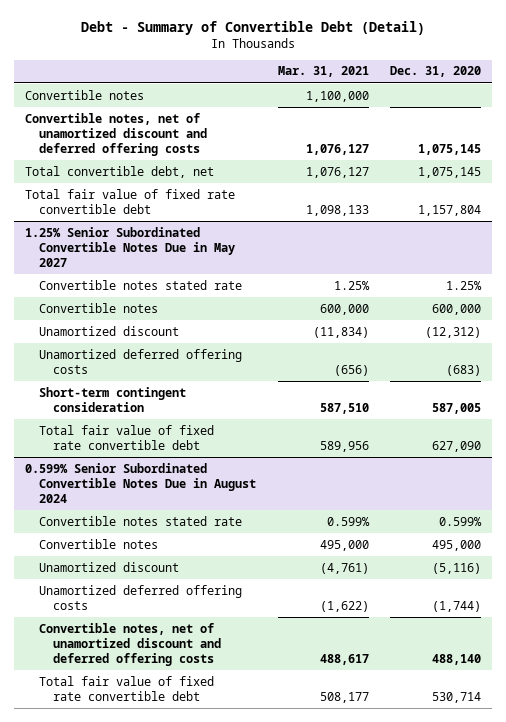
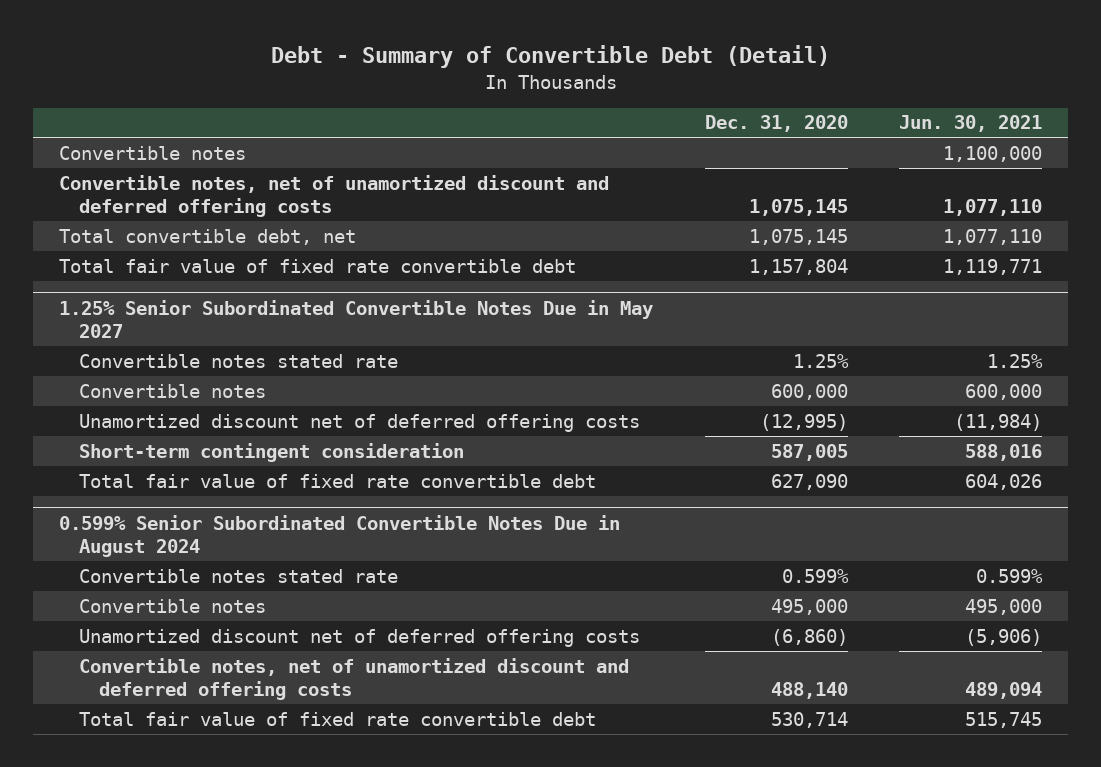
- | Mar. 31, 2021 | Dec. 31, 2020
+ | Dec. 31, 2020 | Jun. 30, 2021
@ 1.25% Senior Subordinated Convertible Notes Due in May 2027
- Unamortized discount | (11,834) | (12,312)
- Unamortized deferred offering costs | (656) | (683)
+ Unamortized discount net of deferred offering costs | (12,995) | (11,984)
@ 0.599% Senior Subordinated Convertible Notes Due in August 2024
- Unamortized discount | (4,761) | (5,116)
- Unamortized deferred offering costs | (1,622) | (1,744)
+ Unamortized discount net of deferred offering costs | (6,860) | (5,906)

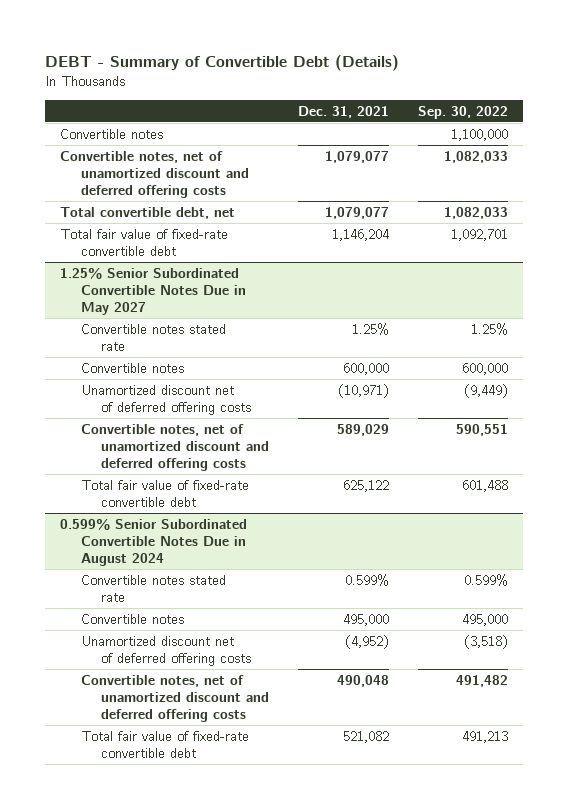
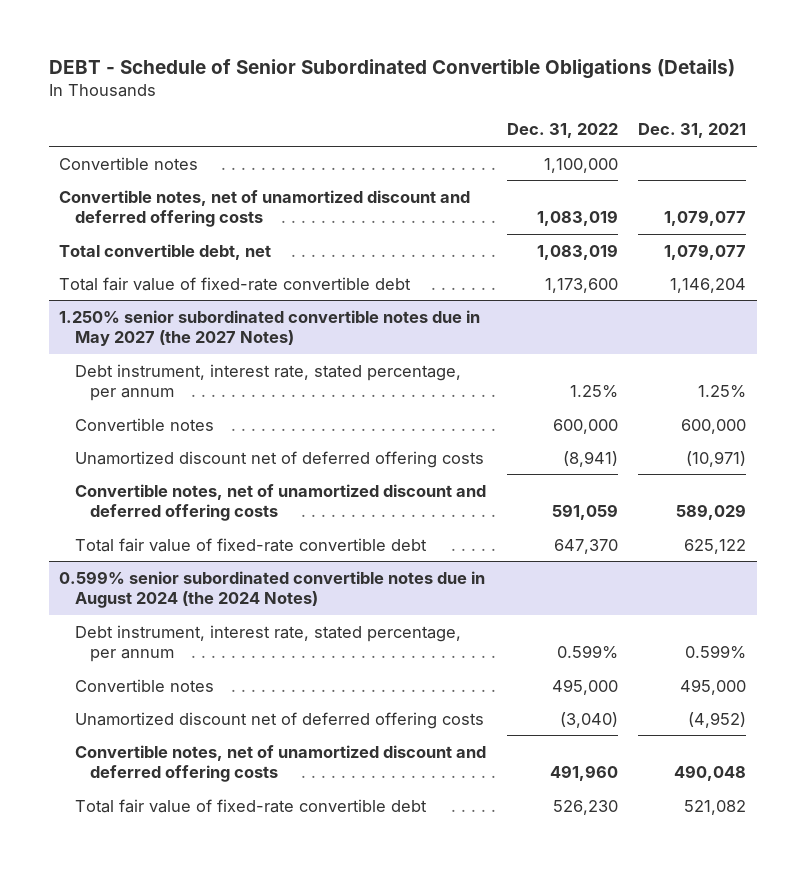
- DEBT - Summary of Convertible Debt (Details)
+ DEBT - Schedule of Senior Subordinated Convertible Obligations (Details)
- | Dec. 31, 2021 | Sep. 30, 2022
+ | Dec. 31, 2022 | Dec. 31, 2021
- 1.25% Senior Subordinated Convertible Notes Due in May 2027
- Convertible notes stated rate | 1.25% | 1.25%
+ 1.250% senior subordinated convertible notes due in May 2027 (the 2027 Notes)
+ Debt instrument, interest rate, stated percentage, per annum | 1.25% | 1.25%
- 0.599% Senior Subordinated Convertible Notes Due in August 2024
- Convertible notes stated rate | 0.599% | 0.599%
+ 0.599% senior subordinated convertible notes due in August 2024 (the 2024 Notes)
+ Debt instrument, interest rate, stated percentage, per annum | 0.599% | 0.599%

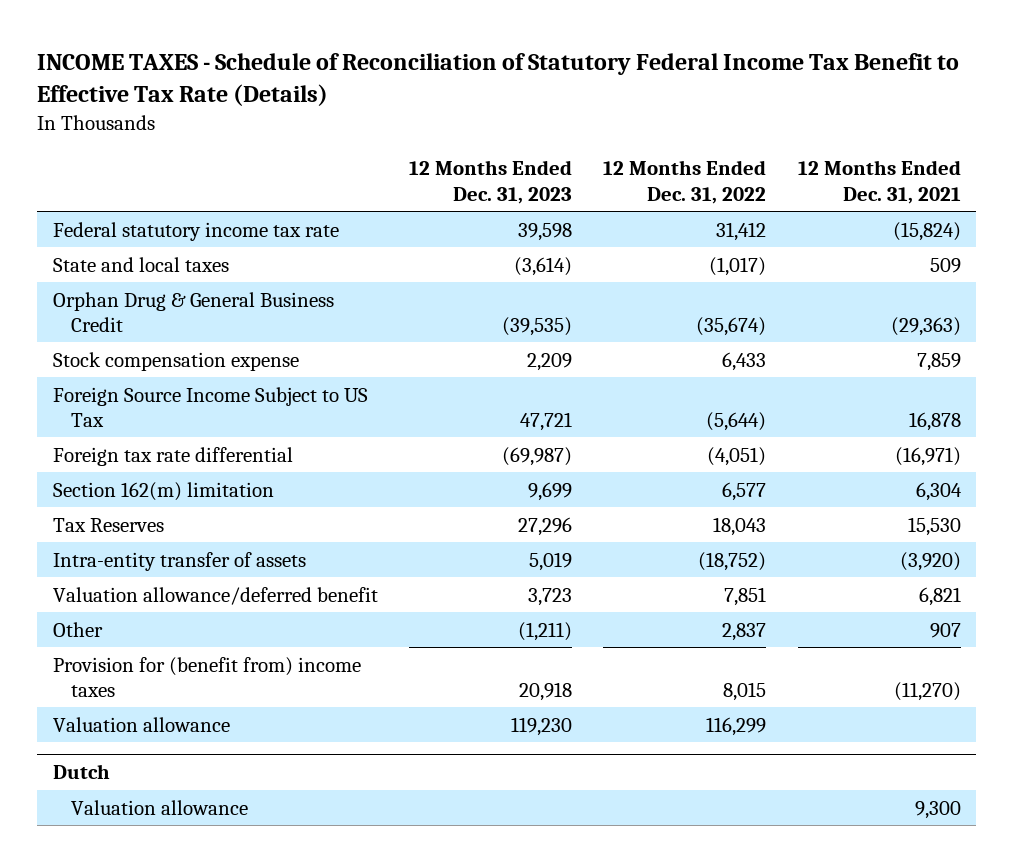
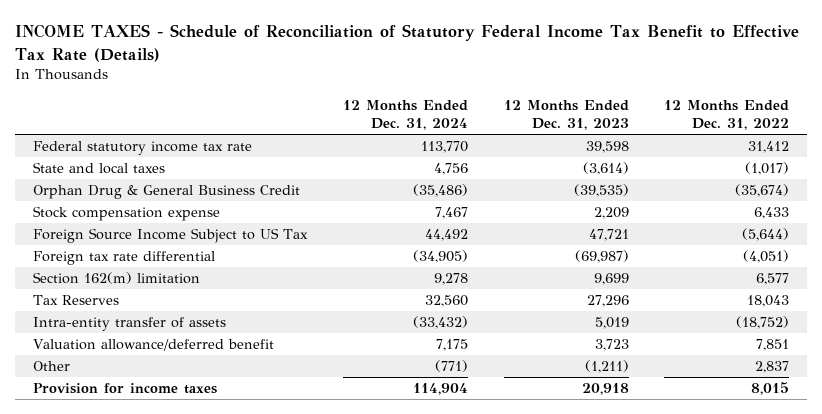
- | 12 Months Ended Dec. 31, 2023 | 12 Months Ended Dec. 31, 2022 | 12 Months Ended Dec. 31, 2021
+ | 12 Months Ended Dec. 31, 2024 | 12 Months Ended Dec. 31, 2023 | 12 Months Ended Dec. 31, 2022
- Provision for (benefit from) income taxes | 20,918 | 8,015 | (11,270)
- Valuation allowance | 119,230 | 116,299 |
- Dutch
- Valuation allowance | | | 9,300
+ Provision for income taxes | 114,904 | 20,918 | 8,015

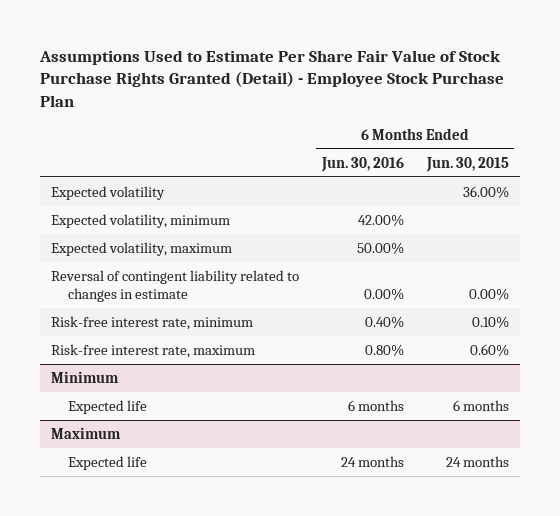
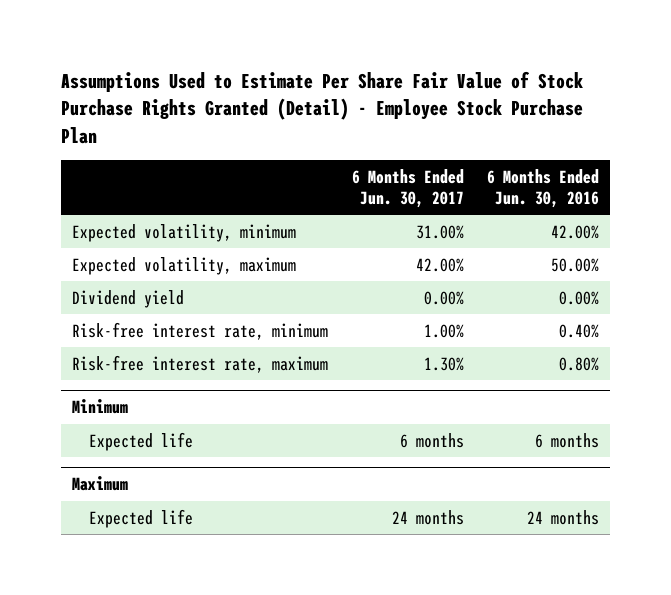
- | 6 Months Ended Jun. 30, 2016 | 6 Months Ended Jun. 30, 2015
+ | 6 Months Ended Jun. 30, 2017 | 6 Months Ended Jun. 30, 2016
- Expected volatility | | 36.00%
- Reversal of contingent liability related to changes in estimate | 0.00% | 0.00%
+ Dividend yield | 0.00% | 0.00%

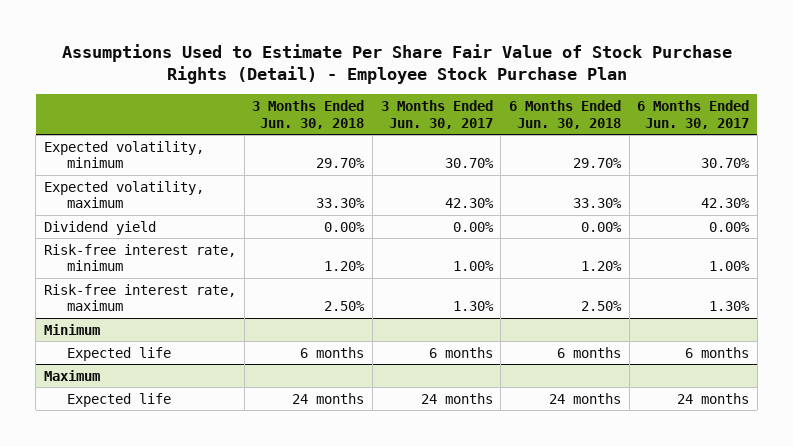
- Assumptions Used to Estimate Per Share Fair Value of Stock Purchase Rights Granted (Detail) - Employee Stock Purchase Plan
+ Assumptions Used to Estimate Per Share Fair Value of Stock Purchase Rights (Detail) - Employee Stock Purchase Plan
- | 6 Months Ended Jun. 30, 2017 | 6 Months Ended Jun. 30, 2016
+ | 3 Months Ended Jun. 30, 2018 | 3 Months Ended Jun. 30, 2017 | 6 Months Ended Jun. 30, 2018 | 6 Months Ended Jun. 30, 2017
- Expected volatility, minimum | 31.00% | 42.00%
- Expected volatility, maximum | 42.00% | 50.00%
+ Expected volatility, minimum | 29.70% | 30.70% | 29.70% | 30.70%
+ Expected volatility, maximum | 33.30% | 42.30% | 33.30% | 42.30%

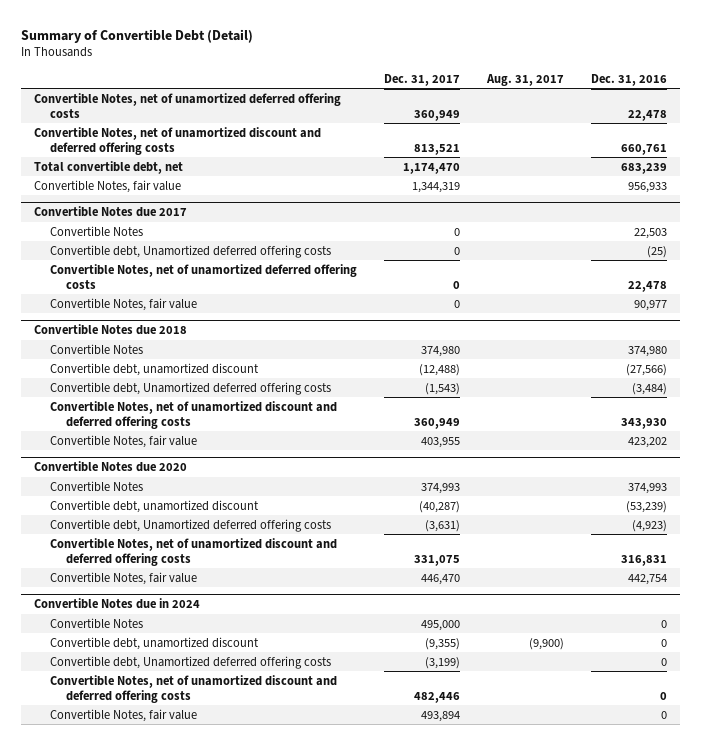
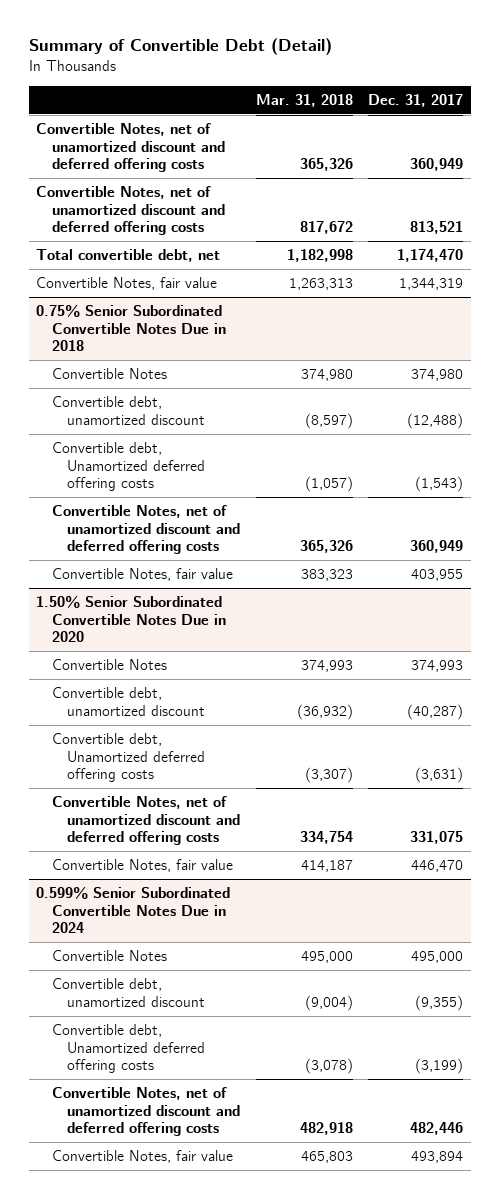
- | Dec. 31, 2017 | Aug. 31, 2017 | Dec. 31, 2016
+ | Mar. 31, 2018 | Dec. 31, 2017
- Convertible Notes, net of unamortized deferred offering costs | 360,949 | | 22,478
+ Convertible Notes, net of unamortized discount and deferred offering costs | 365,326 | 360,949
- Convertible Notes due 2017
- Convertible Notes | 0 | | 22,503
- Convertible debt, Unamortized deferred offering costs | 0 | | (25)
- Convertible Notes, net of unamortized deferred offering costs | 0 | | 22,478
- Convertible Notes, fair value | 0 | | 90,977
- Convertible Notes due 2018
+ 0.75% Senior Subordinated Convertible Notes Due in 2018
- Convertible Notes due 2020
+ 1.50% Senior Subordinated Convertible Notes Due in 2020
- Convertible Notes due in 2024
+ 0.599% Senior Subordinated Convertible Notes Due in 2024

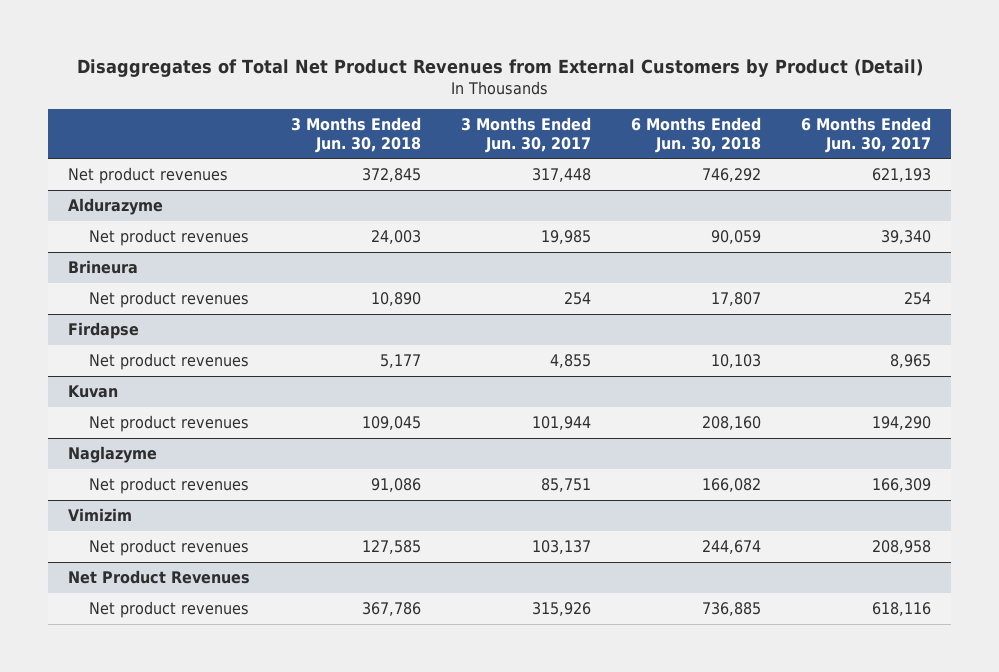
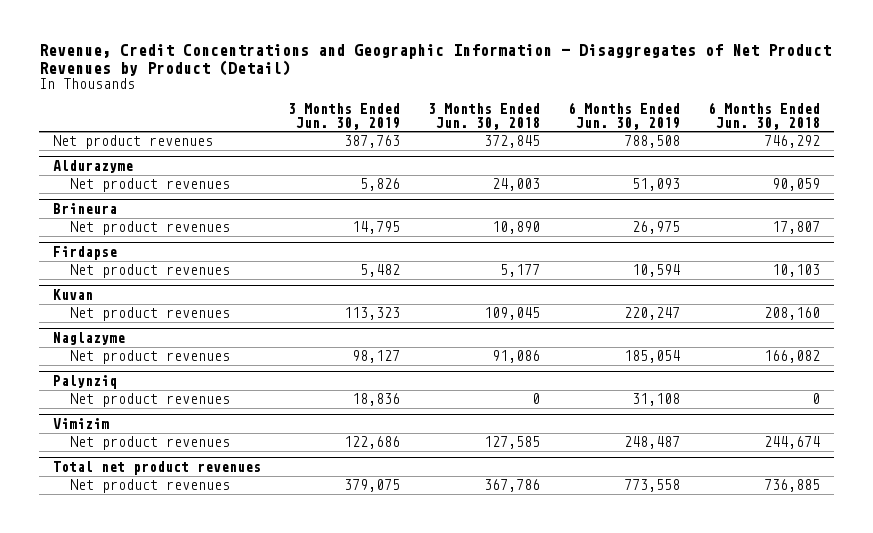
- Disaggregates of Total Net Product Revenues from External Customers by Product (Detail)
+ Revenue, Credit Concentrations and Geographic Information - Disaggregates of Net Product Revenues by Product (Detail)
- | 3 Months Ended Jun. 30, 2018 | 3 Months Ended Jun. 30, 2017 | 6 Months Ended Jun. 30, 2018 | 6 Months Ended Jun. 30, 2017
+ | 3 Months Ended Jun. 30, 2019 | 3 Months Ended Jun. 30, 2018 | 6 Months Ended Jun. 30, 2019 | 6 Months Ended Jun. 30, 2018
+ Palynziq
+ Net product revenues | 18,836 | 0 | 31,108 | 0
- Net Product Revenues
+ Total net product revenues

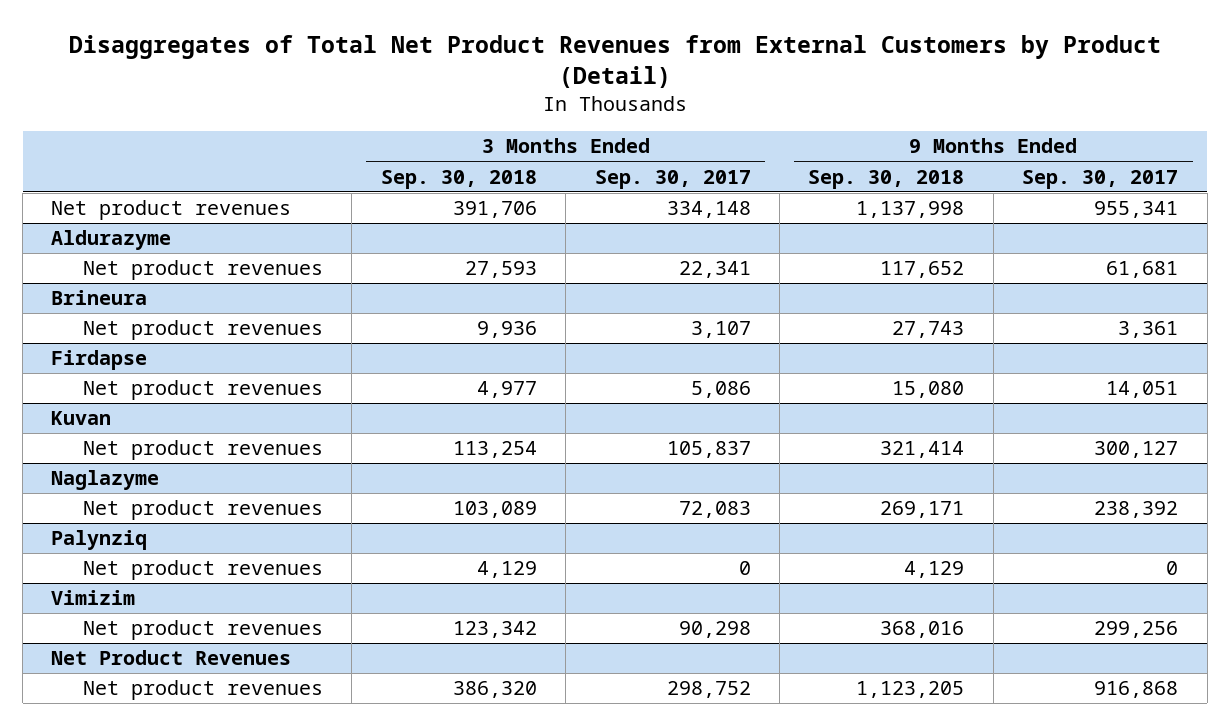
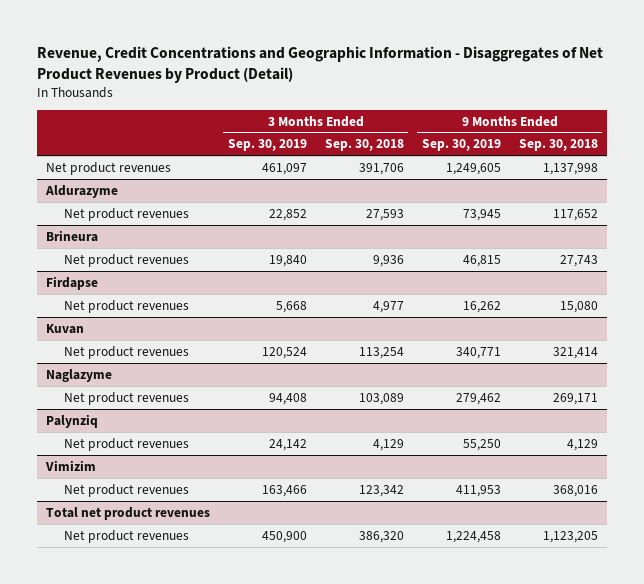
- Disaggregates of Total Net Product Revenues from External Customers by Product (Detail)
+ Revenue, Credit Concentrations and Geographic Information - Disaggregates of Net Product Revenues by Product (Detail)
- | 3 Months Ended Sep. 30, 2018 | 3 Months Ended Sep. 30, 2017 | 9 Months Ended Sep. 30, 2018 | 9 Months Ended Sep. 30, 2017
+ | 3 Months Ended Sep. 30, 2019 | 3 Months Ended Sep. 30, 2018 | 9 Months Ended Sep. 30, 2019 | 9 Months Ended Sep. 30, 2018
- Net Product Revenues
+ Total net product revenues

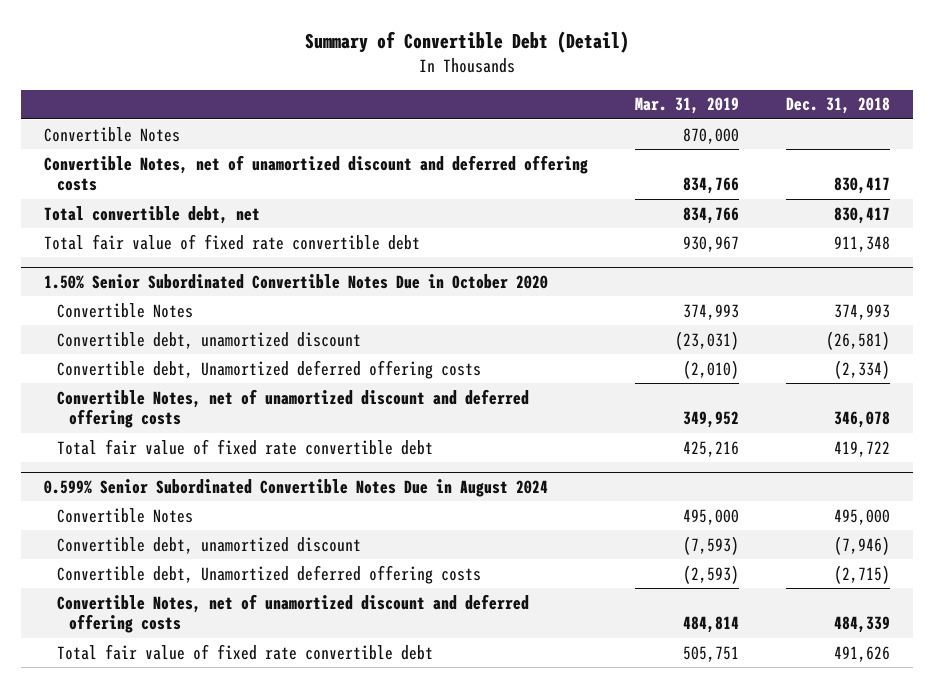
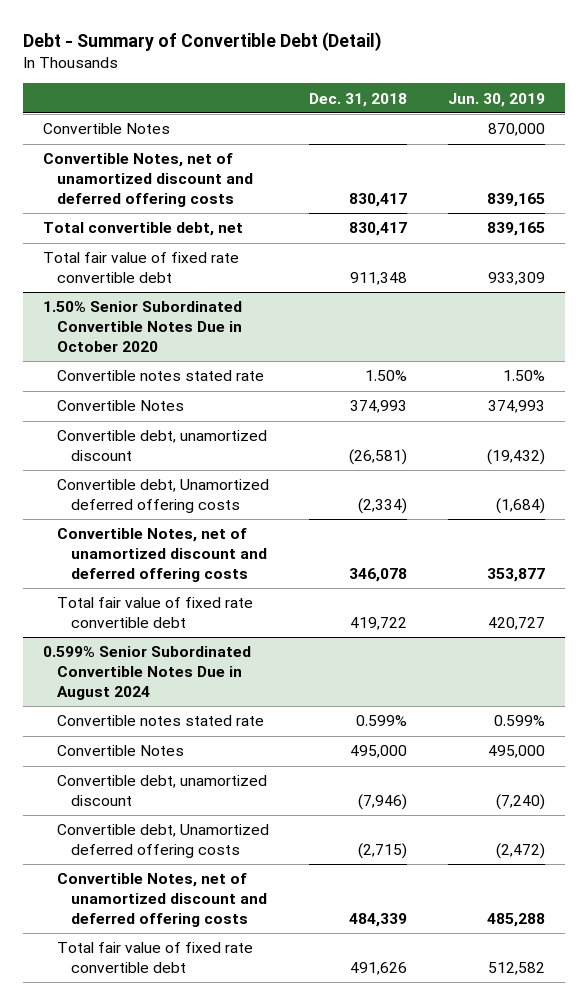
- Summary of Convertible Debt (Detail)
+ Debt - Summary of Convertible Debt (Detail)
- | Mar. 31, 2019 | Dec. 31, 2018
+ | Dec. 31, 2018 | Jun. 30, 2019
@ 1.50% Senior Subordinated Convertible Notes Due in October 2020
+ Convertible notes stated rate | 1.50% | 1.50%
@ 0.599% Senior Subordinated Convertible Notes Due in August 2024
+ Convertible notes stated rate | 0.599% | 0.599%

